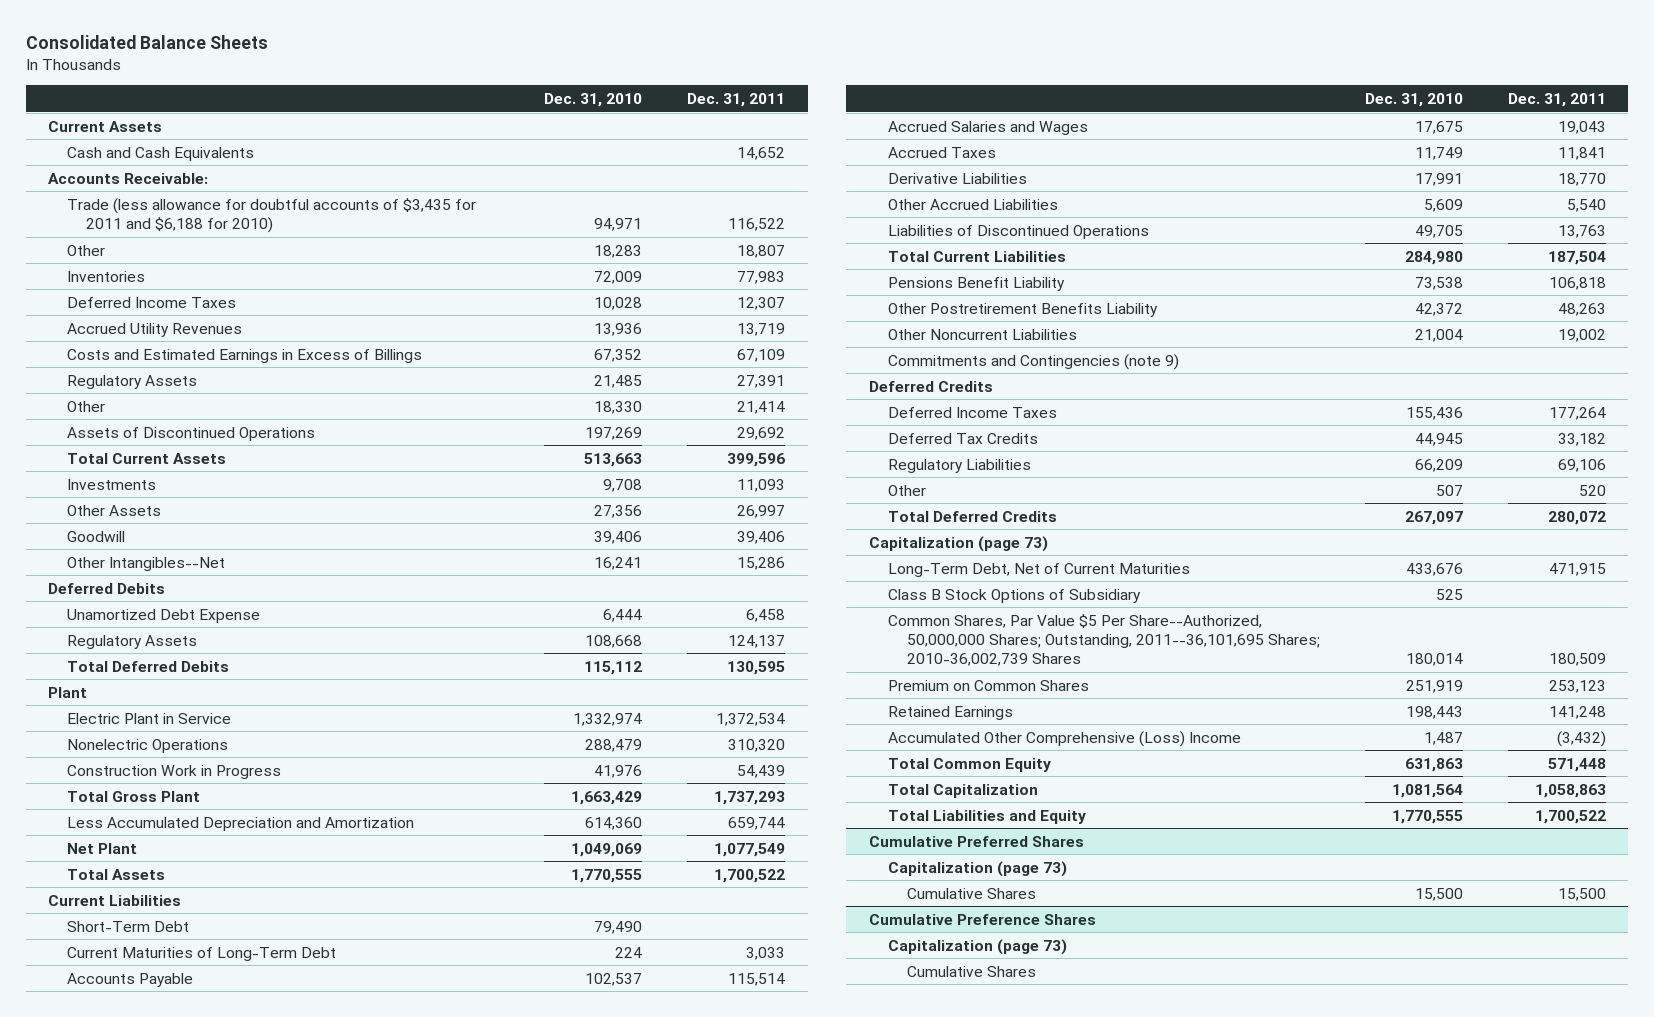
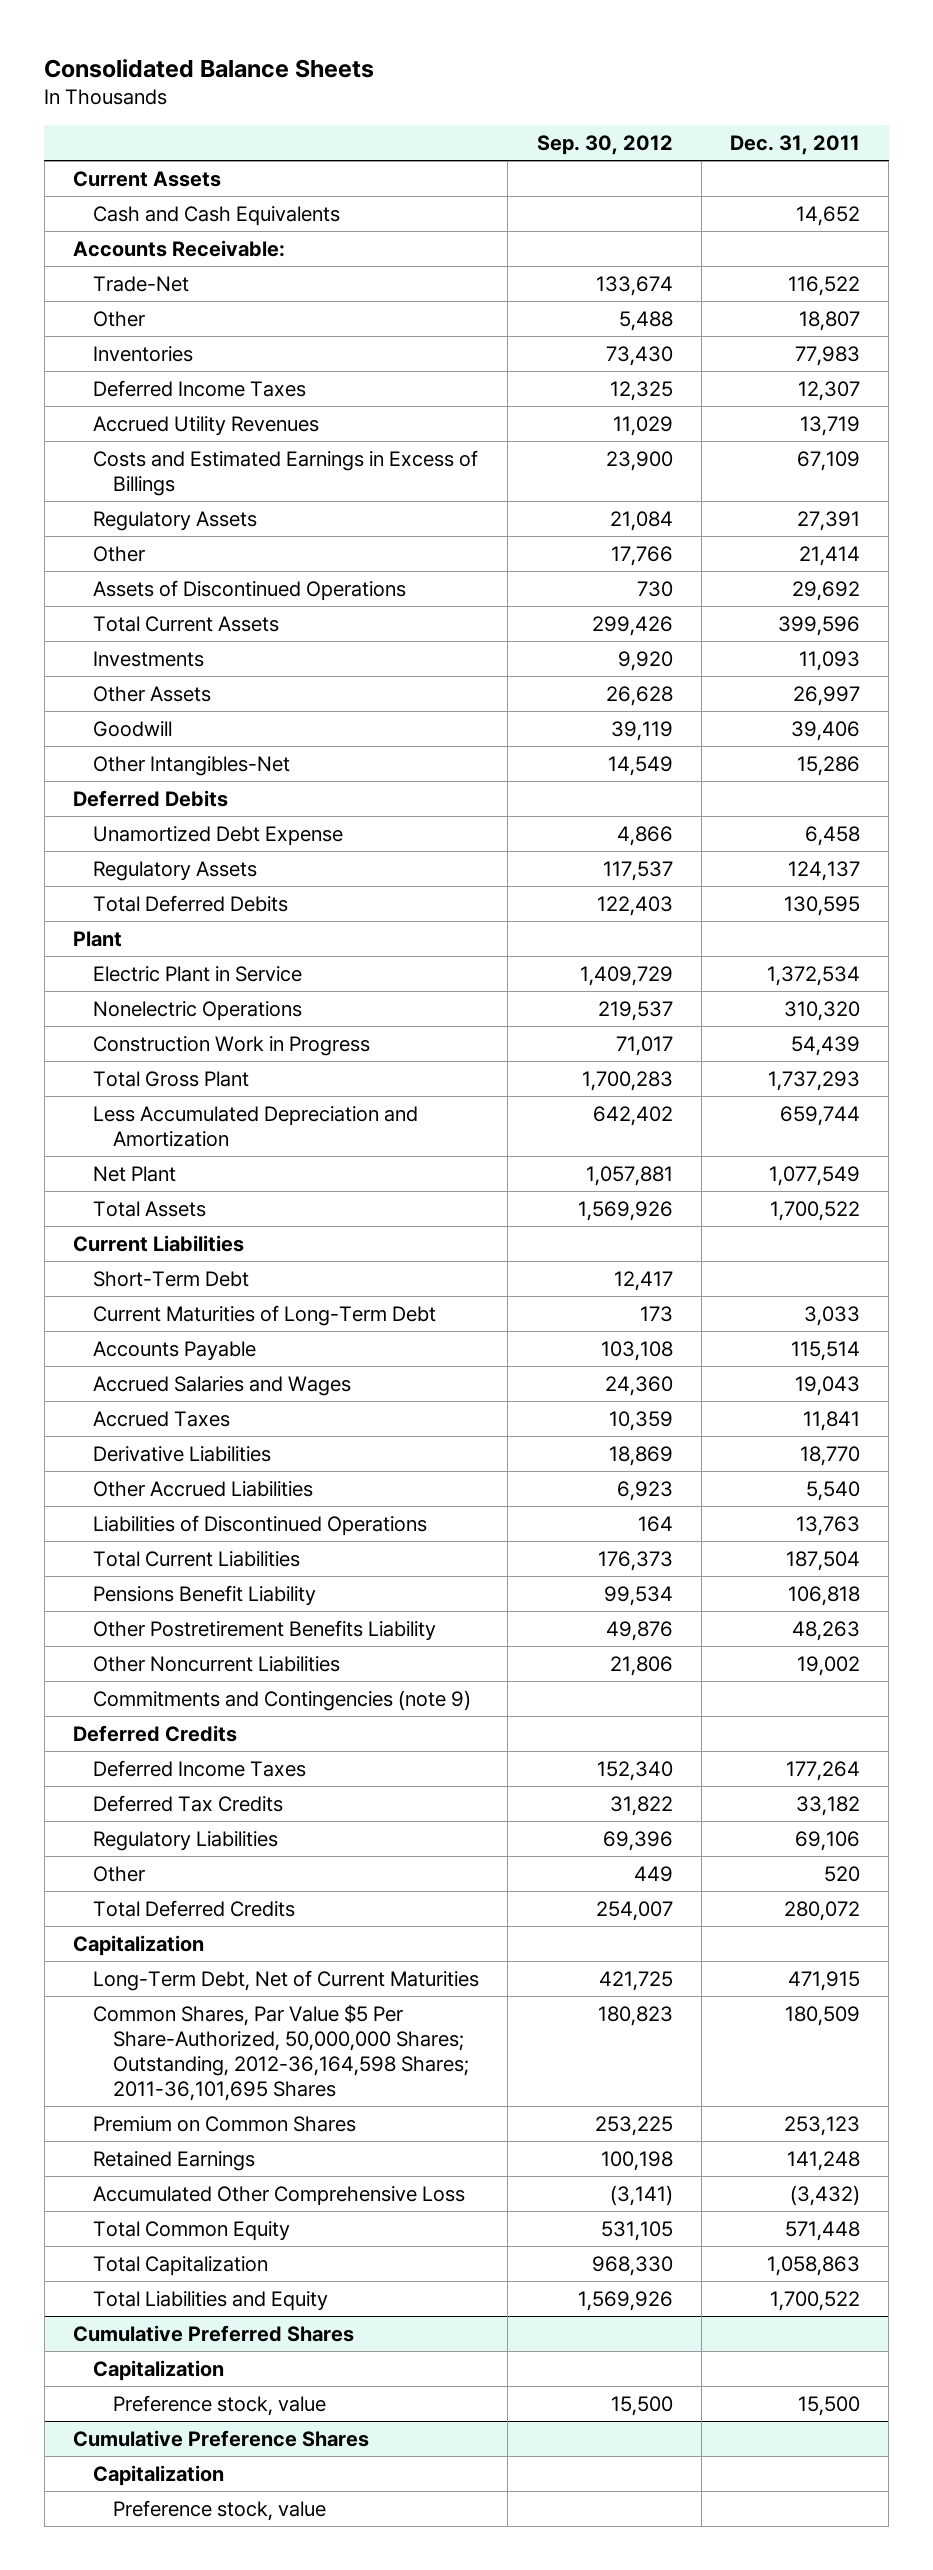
- | Dec. 31, 2010 | Dec. 31, 2011
+ | Sep. 30, 2012 | Dec. 31, 2011
- Trade (less allowance for doubtful accounts of $3,435 for 2011 and $6,188 for 2010) | 94,971 | 116,522
+ Trade-Net | 133,674 | 116,522
- Other Intangibles--Net | 16,241 | 15,286
+ Other Intangibles-Net | 14,549 | 15,286
- Capitalization (page 73)
+ Capitalization
- Class B Stock Options of Subsidiary | 525 |
- Common Shares, Par Value $5 Per Share--Authorized, 50,000,000 Shares; Outstanding, 2011--36,101,695 Shares; 2010-36,002,739 Shares | 180,014 | 180,509
+ Common Shares, Par Value $5 Per Share-Authorized, 50,000,000 Shares; Outstanding, 2012-36,164,598 Shares; 2011-36,101,695 Shares | 180,823 | 180,509
- Accumulated Other Comprehensive (Loss) Income | 1,487 | (3,432)
+ Accumulated Other Comprehensive Loss | (3,141) | (3,432)
@ Cumulative Preferred Shares
- Capitalization (page 73)
- Cumulative Shares | 15,500 | 15,500
+ Capitalization
+ Preference stock, value | 15,500 | 15,500
@ Cumulative Preference Shares
- Capitalization (page 73)
- Cumulative Shares
+ Capitalization
+ Preference stock, value

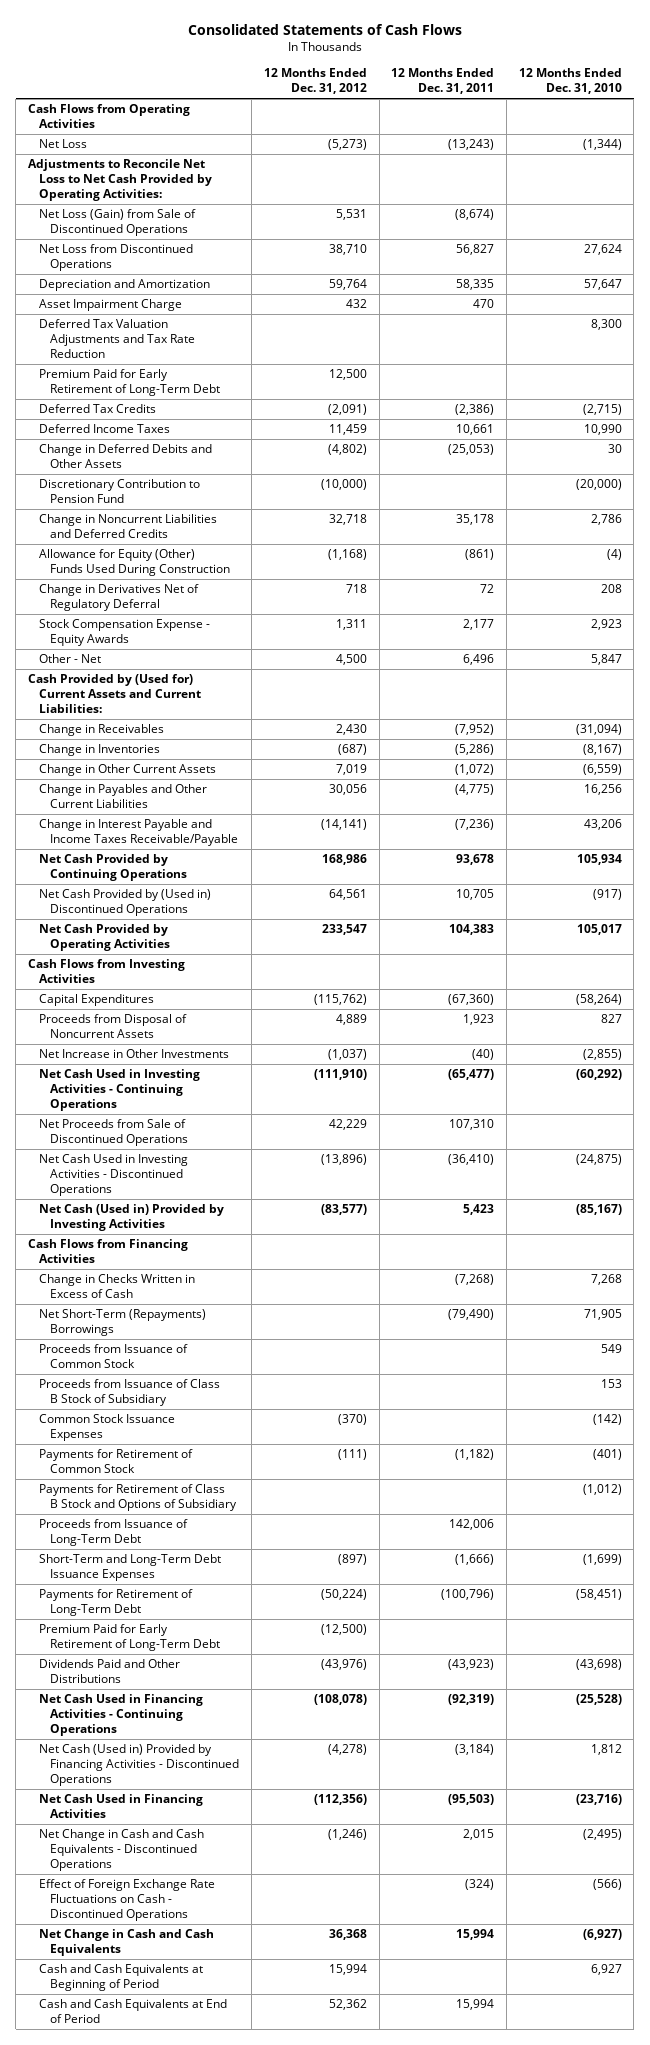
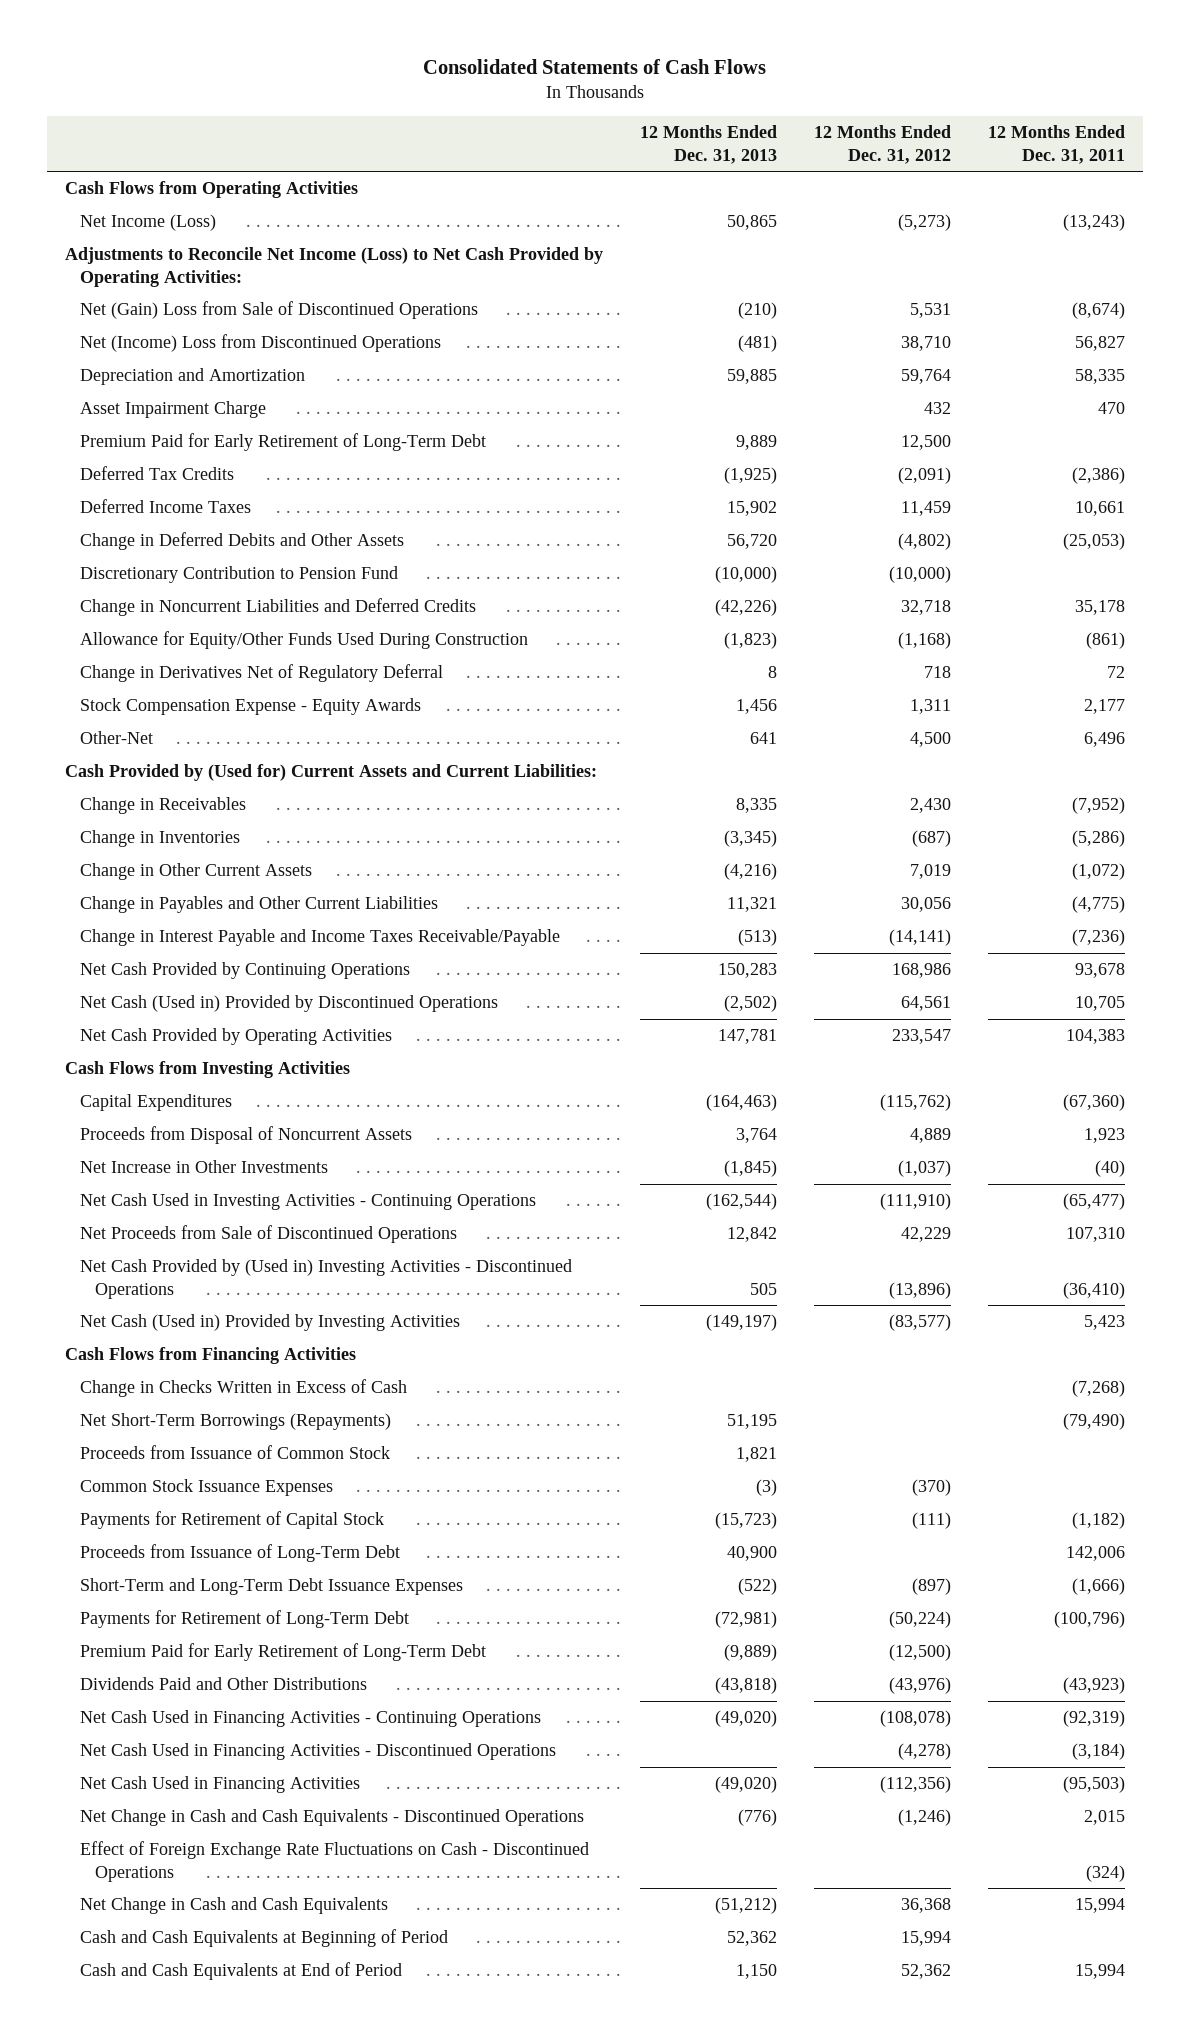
- | 12 Months Ended Dec. 31, 2012 | 12 Months Ended Dec. 31, 2011 | 12 Months Ended Dec. 31, 2010
+ | 12 Months Ended Dec. 31, 2013 | 12 Months Ended Dec. 31, 2012 | 12 Months Ended Dec. 31, 2011
- Net Loss | (5,273) | (13,243) | (1,344)
- Adjustments to Reconcile Net Loss to Net Cash Provided by Operating Activities:
- Net Loss (Gain) from Sale of Discontinued Operations | 5,531 | (8,674) |
- Net Loss from Discontinued Operations | 38,710 | 56,827 | 27,624
+ Net Income (Loss) | 50,865 | (5,273) | (13,243)
+ Adjustments to Reconcile Net Income (Loss) to Net Cash Provided by Operating Activities:
+ Net (Gain) Loss from Sale of Discontinued Operations | (210) | 5,531 | (8,674)
+ Net (Income) Loss from Discontinued Operations | (481) | 38,710 | 56,827
- Deferred Tax Valuation Adjustments and Tax Rate Reduction | | | 8,300
- Allowance for Equity (Other) Funds Used During Construction | (1,168) | (861) | (4)
+ Allowance for Equity/Other Funds Used During Construction | (1,823) | (1,168) | (861)
- Other - Net | 4,500 | 6,496 | 5,847
+ Other-Net | 641 | 4,500 | 6,496
- Net Cash Provided by (Used in) Discontinued Operations | 64,561 | 10,705 | (917)
+ Net Cash (Used in) Provided by Discontinued Operations | (2,502) | 64,561 | 10,705
- Net Cash Used in Investing Activities - Discontinued Operations | (13,896) | (36,410) | (24,875)
+ Net Cash Provided by (Used in) Investing Activities - Discontinued Operations | 505 | (13,896) | (36,410)
- Net Short-Term (Repayments) Borrowings | | (79,490) | 71,905
+ Net Short-Term Borrowings (Repayments) | 51,195 | | (79,490)
- Proceeds from Issuance of Class B Stock of Subsidiary | | | 153
- Payments for Retirement of Common Stock | (111) | (1,182) | (401)
- Payments for Retirement of Class B Stock and Options of Subsidiary | | | (1,012)
+ Payments for Retirement of Capital Stock | (15,723) | (111) | (1,182)
- Net Cash (Used in) Provided by Financing Activities - Discontinued Operations | (4,278) | (3,184) | 1,812
+ Net Cash Used in Financing Activities - Discontinued Operations | | (4,278) | (3,184)

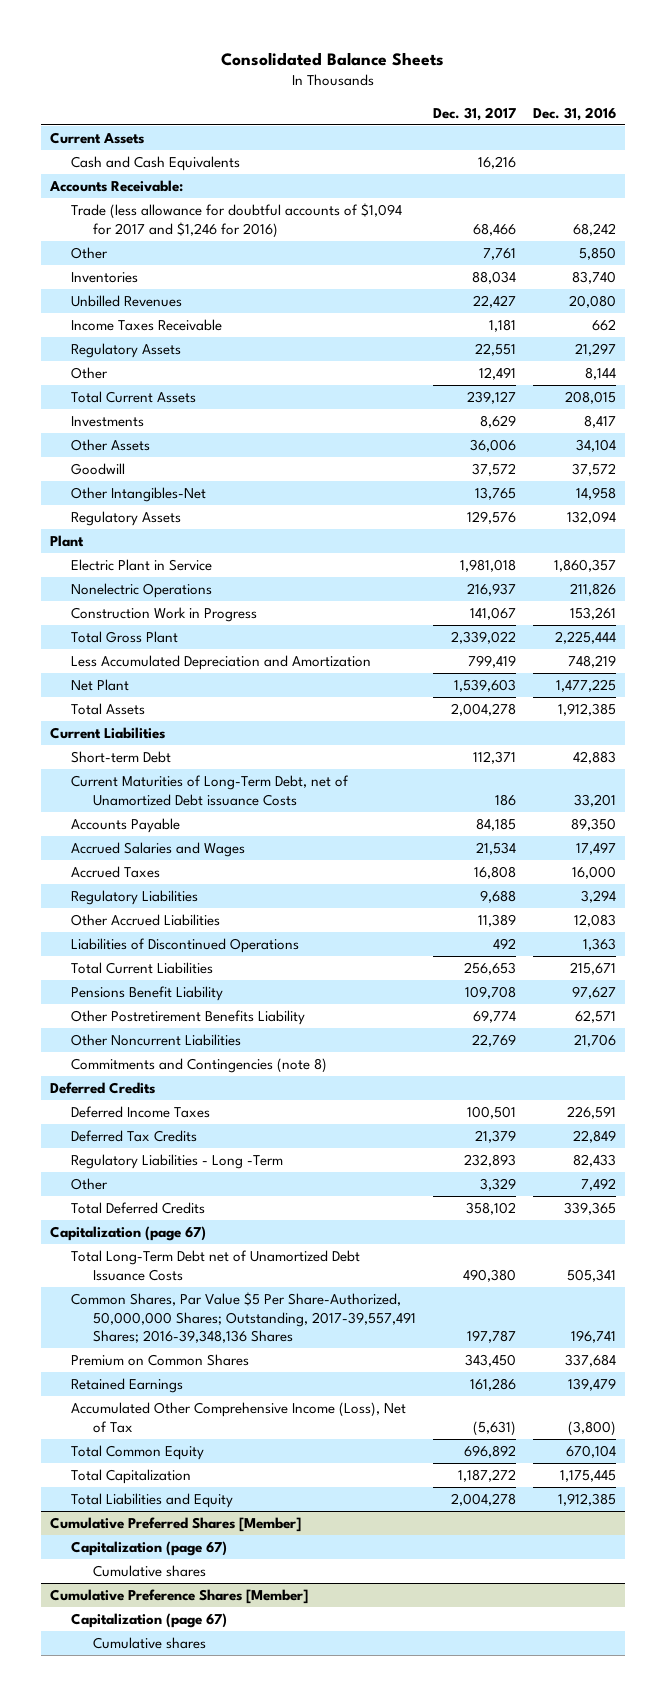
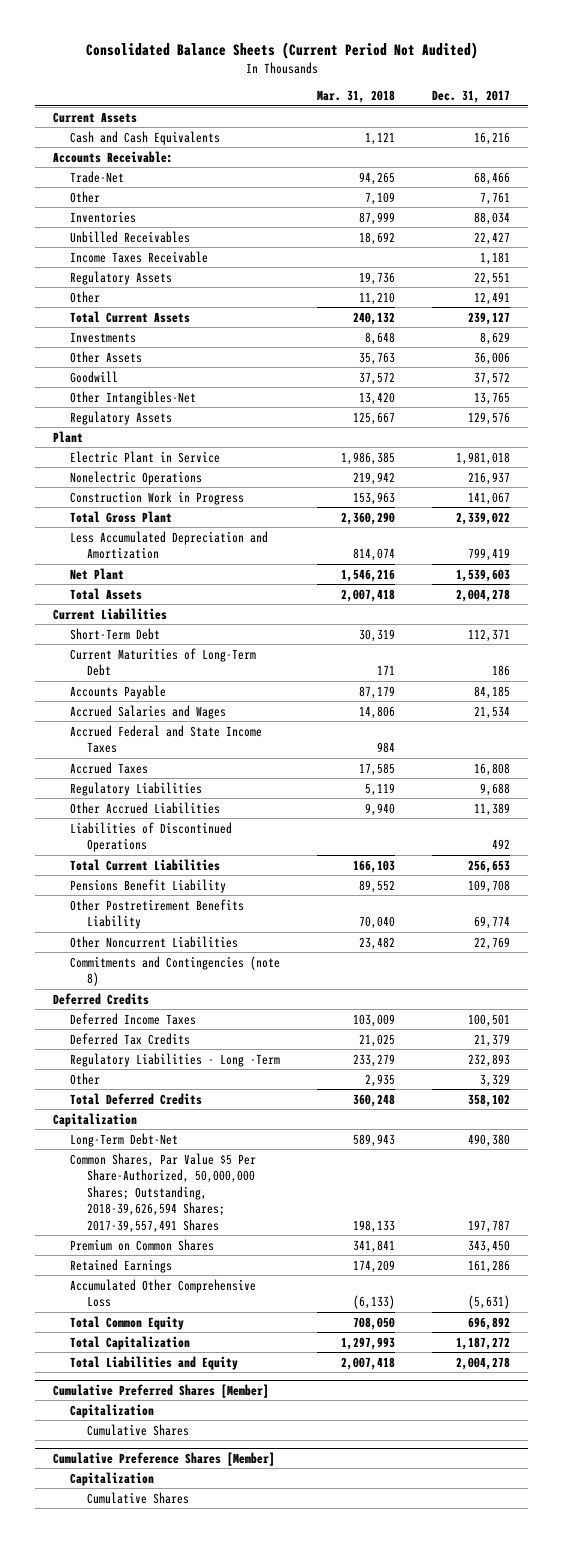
- Consolidated Balance Sheets
+ Consolidated Balance Sheets (Current Period Not Audited)
- | Dec. 31, 2017 | Dec. 31, 2016
+ | Mar. 31, 2018 | Dec. 31, 2017
- Trade (less allowance for doubtful accounts of $1,094 for 2017 and $1,246 for 2016) | 68,466 | 68,242
+ Trade-Net | 94,265 | 68,466
- Unbilled Revenues | 22,427 | 20,080
+ Unbilled Receivables | 18,692 | 22,427
- Short-term Debt | 112,371 | 42,883
- Current Maturities of Long-Term Debt, net of Unamortized Debt issuance Costs | 186 | 33,201
+ Short-Term Debt | 30,319 | 112,371
+ Current Maturities of Long-Term Debt | 171 | 186
+ Accrued Federal and State Income Taxes | 984 |
- Capitalization (page 67)
- Total Long-Term Debt net of Unamortized Debt Issuance Costs | 490,380 | 505,341
- Common Shares, Par Value $5 Per Share-Authorized, 50,000,000 Shares; Outstanding, 2017-39,557,491 Shares; 2016-39,348,136 Shares | 197,787 | 196,741
+ Capitalization
+ Long-Term Debt-Net | 589,943 | 490,380
+ Common Shares, Par Value $5 Per Share-Authorized, 50,000,000 Shares; Outstanding, 2018-39,626,594 Shares; 2017-39,557,491 Shares | 198,133 | 197,787
- Accumulated Other Comprehensive Income (Loss), Net of Tax | (5,631) | (3,800)
+ Accumulated Other Comprehensive Loss | (6,133) | (5,631)
@ Cumulative Preferred Shares [Member]
- Capitalization (page 67)
- Cumulative shares
+ Capitalization
+ Cumulative Shares
@ Cumulative Preference Shares [Member]
- Capitalization (page 67)
- Cumulative shares
+ Capitalization
+ Cumulative Shares

